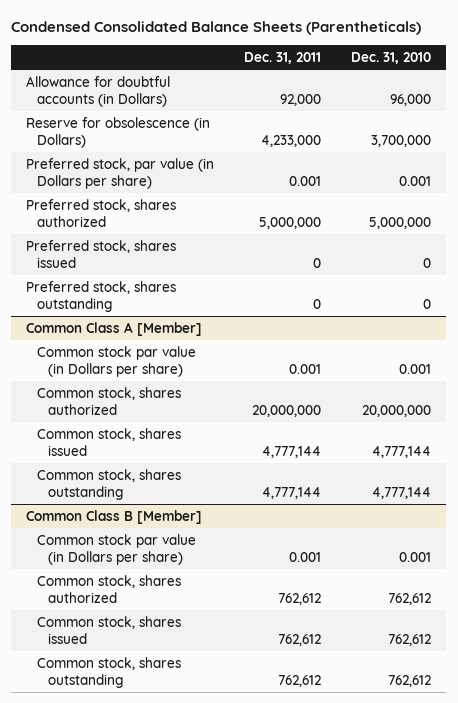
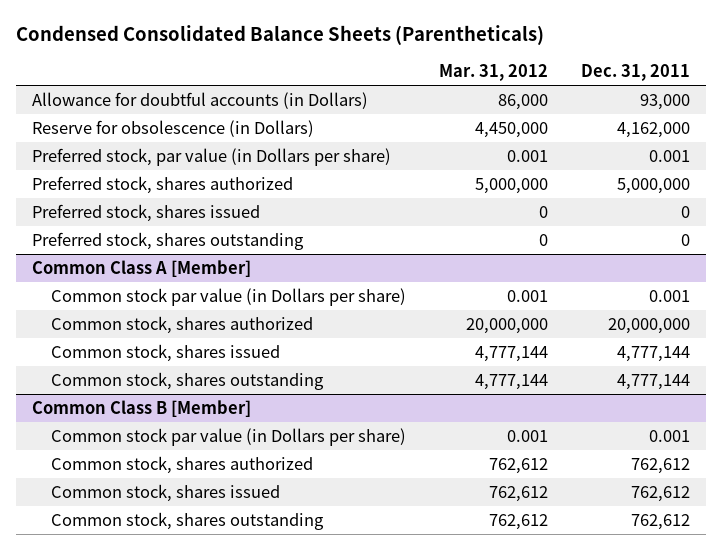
- | Dec. 31, 2011 | Dec. 31, 2010
+ | Mar. 31, 2012 | Dec. 31, 2011
- Allowance for doubtful accounts (in Dollars) | 92,000 | 96,000
- Reserve for obsolescence (in Dollars) | 4,233,000 | 3,700,000
+ Allowance for doubtful accounts (in Dollars) | 86,000 | 93,000
+ Reserve for obsolescence (in Dollars) | 4,450,000 | 4,162,000

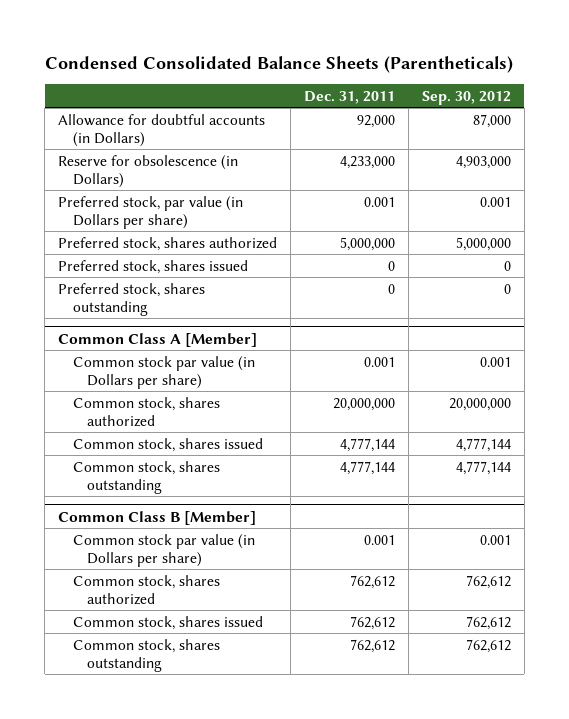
- | Mar. 31, 2012 | Dec. 31, 2011
+ | Dec. 31, 2011 | Sep. 30, 2012
- Allowance for doubtful accounts (in Dollars) | 86,000 | 93,000
- Reserve for obsolescence (in Dollars) | 4,450,000 | 4,162,000
+ Allowance for doubtful accounts (in Dollars) | 92,000 | 87,000
+ Reserve for obsolescence (in Dollars) | 4,233,000 | 4,903,000

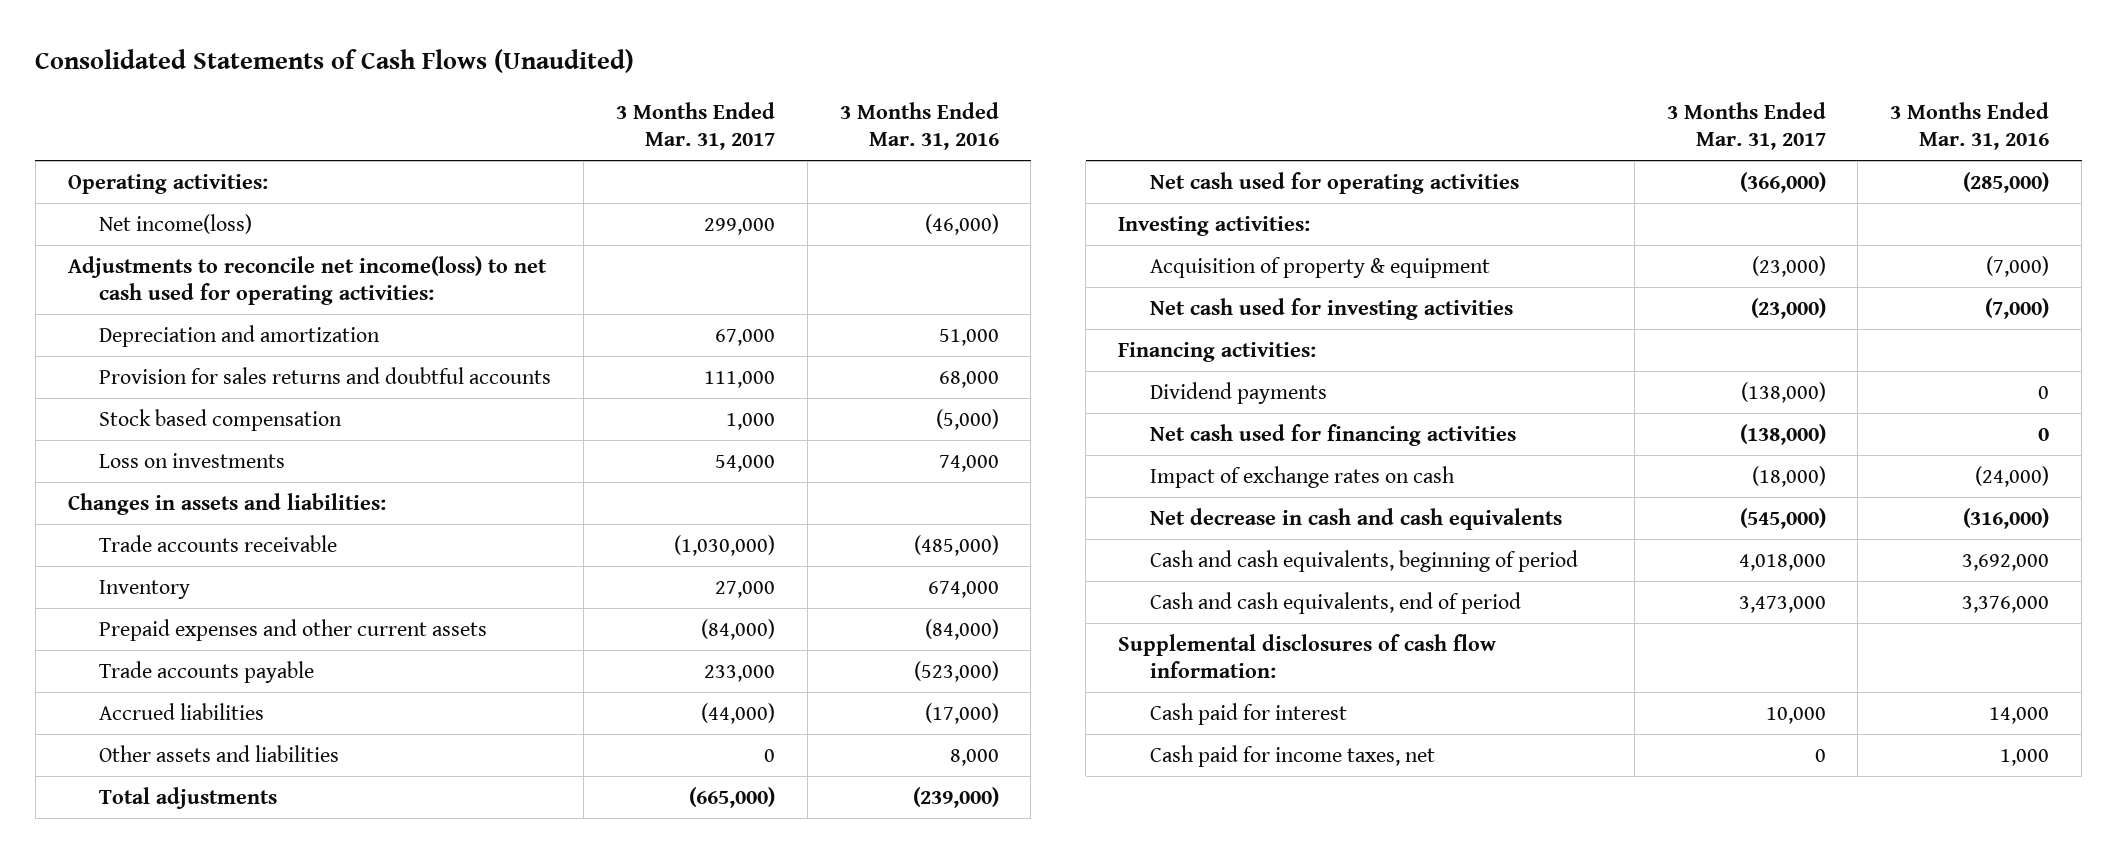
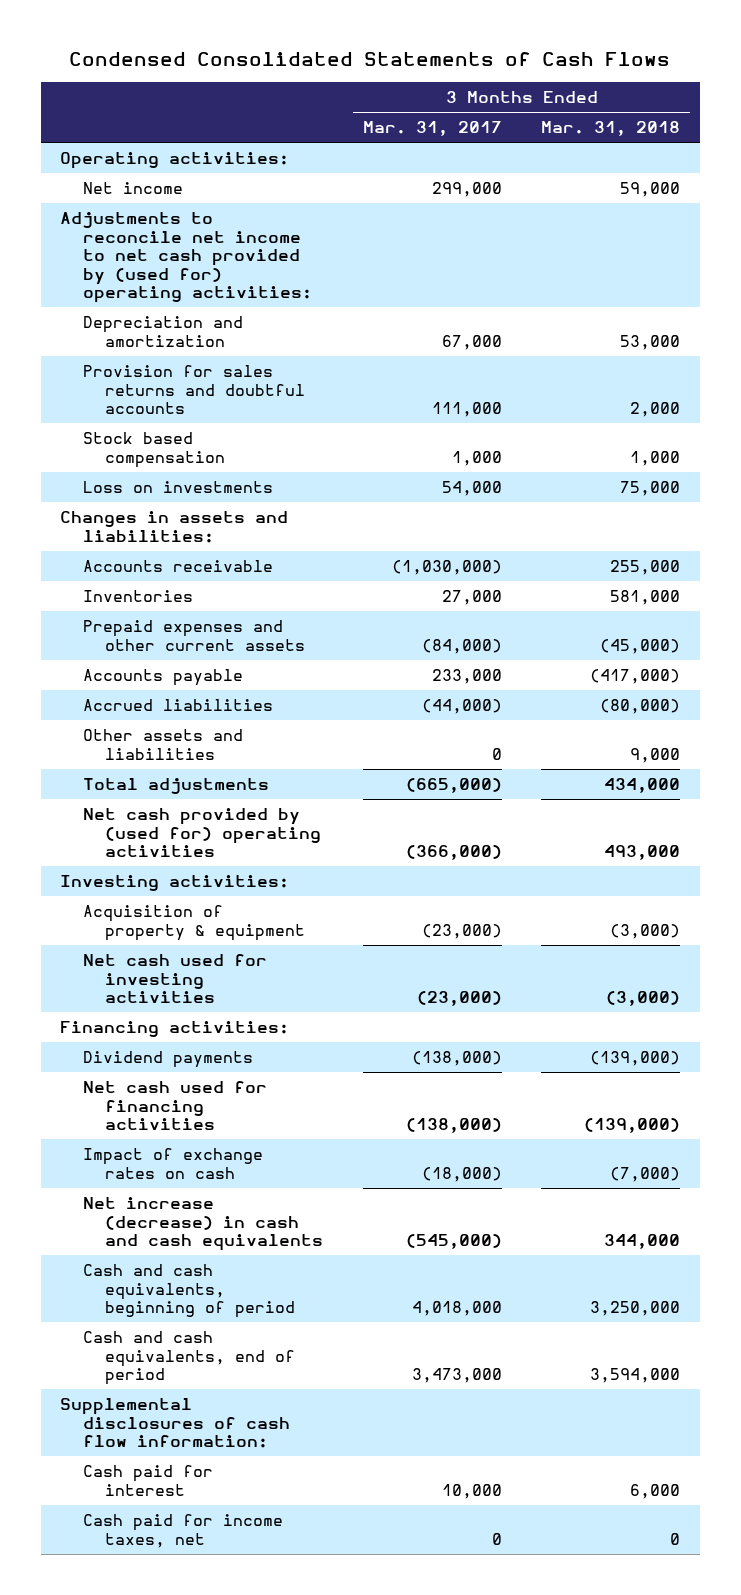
- Consolidated Statements of Cash Flows (Unaudited)
+ Condensed Consolidated Statements of Cash Flows
- | 3 Months Ended Mar. 31, 2017 | 3 Months Ended Mar. 31, 2016
+ | 3 Months Ended Mar. 31, 2017 | 3 Months Ended Mar. 31, 2018
- Net income(loss) | 299,000 | (46,000)
- Adjustments to reconcile net income(loss) to net cash used for operating activities:
+ Net income | 299,000 | 59,000
+ Adjustments to reconcile net income to net cash provided by (used for) operating activities:
- Trade accounts receivable | (1,030,000) | (485,000)
- Inventory | 27,000 | 674,000
+ Accounts receivable | (1,030,000) | 255,000
+ Inventories | 27,000 | 581,000
- Trade accounts payable | 233,000 | (523,000)
+ Accounts payable | 233,000 | (417,000)
- Net cash used for operating activities | (366,000) | (285,000)
+ Net cash provided by (used for) operating activities | (366,000) | 493,000
- Net decrease in cash and cash equivalents | (545,000) | (316,000)
+ Net increase (decrease) in cash and cash equivalents | (545,000) | 344,000

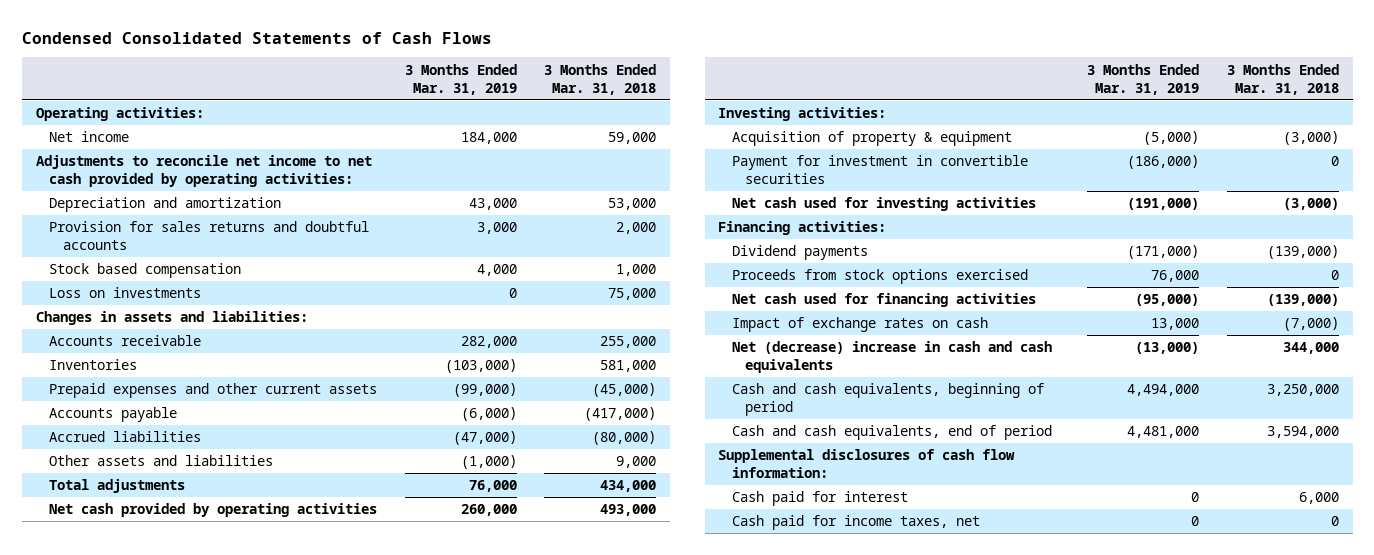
- | 3 Months Ended Mar. 31, 2017 | 3 Months Ended Mar. 31, 2018
+ | 3 Months Ended Mar. 31, 2019 | 3 Months Ended Mar. 31, 2018
- Adjustments to reconcile net income to net cash provided by (used for) operating activities:
+ Adjustments to reconcile net income to net cash provided by operating activities:
- Net cash provided by (used for) operating activities | (366,000) | 493,000
+ Net cash provided by operating activities | 260,000 | 493,000
+ Payment for investment in convertible securities | (186,000) | 0
+ Proceeds from stock options exercised | 76,000 | 0
- Net increase (decrease) in cash and cash equivalents | (545,000) | 344,000
+ Net (decrease) increase in cash and cash equivalents | (13,000) | 344,000

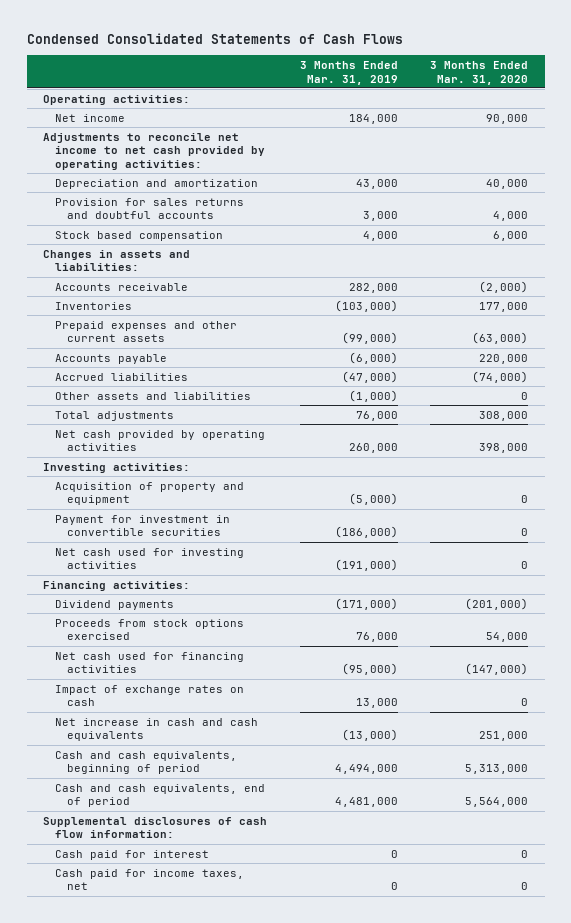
- | 3 Months Ended Mar. 31, 2019 | 3 Months Ended Mar. 31, 2018
+ | 3 Months Ended Mar. 31, 2019 | 3 Months Ended Mar. 31, 2020
- Loss on investments | 0 | 75,000
- Acquisition of property & equipment | (5,000) | (3,000)
+ Acquisition of property and equipment | (5,000) | 0
- Net (decrease) increase in cash and cash equivalents | (13,000) | 344,000
+ Net increase in cash and cash equivalents | (13,000) | 251,000

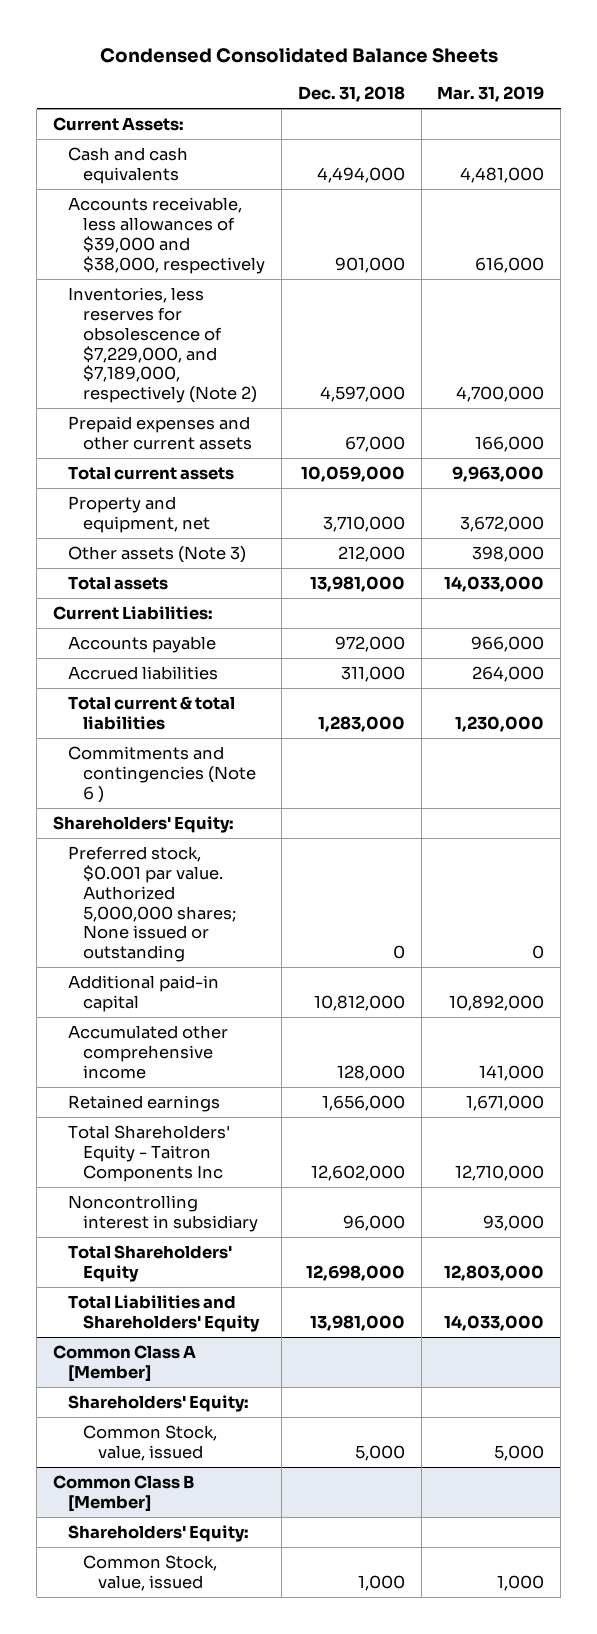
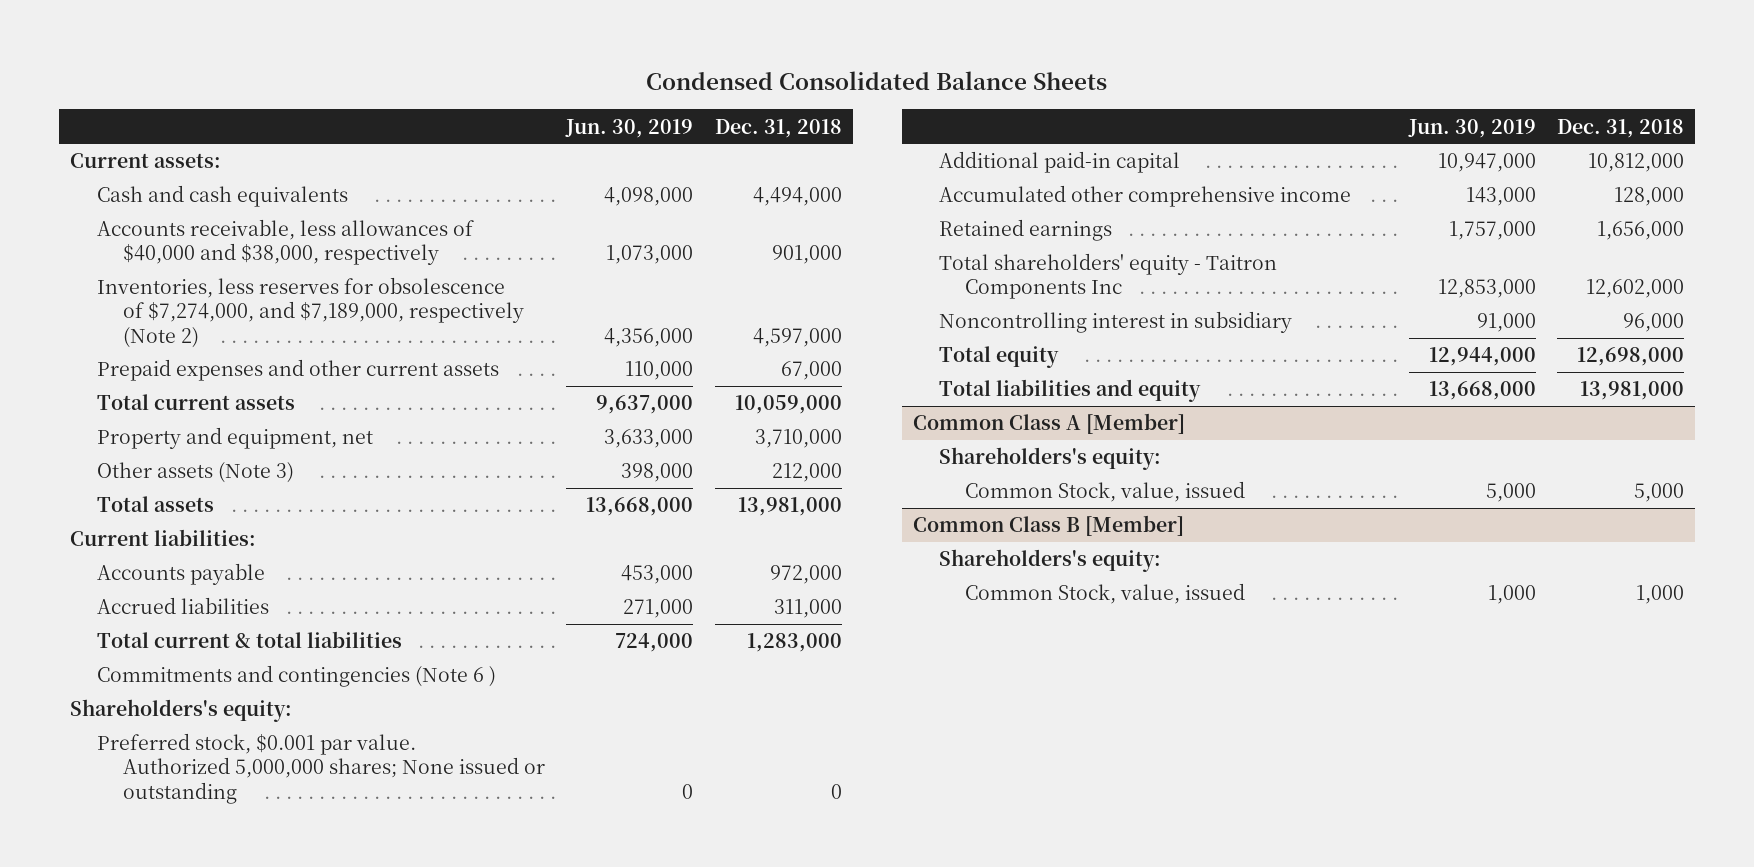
- | Dec. 31, 2018 | Mar. 31, 2019
+ | Jun. 30, 2019 | Dec. 31, 2018
- Current Assets:
+ Current assets:
- Accounts receivable, less allowances of $39,000 and $38,000, respectively | 901,000 | 616,000
- Inventories, less reserves for obsolescence of $7,229,000, and $7,189,000, respectively (Note 2) | 4,597,000 | 4,700,000
+ Accounts receivable, less allowances of $40,000 and $38,000, respectively | 1,073,000 | 901,000
+ Inventories, less reserves for obsolescence of $7,274,000, and $7,189,000, respectively (Note 2) | 4,356,000 | 4,597,000
- Current Liabilities:
+ Current liabilities:
- Shareholders' Equity:
+ Shareholders's equity:
- Total Shareholders' Equity - Taitron Components Inc | 12,602,000 | 12,710,000
+ Total shareholders' equity - Taitron Components Inc | 12,853,000 | 12,602,000
- Total Shareholders' Equity | 12,698,000 | 12,803,000
- Total Liabilities and Shareholders' Equity | 13,981,000 | 14,033,000
+ Total equity | 12,944,000 | 12,698,000
+ Total liabilities and equity | 13,668,000 | 13,981,000
@ Common Class A [Member]
- Shareholders' Equity:
+ Shareholders's equity:
@ Common Class B [Member]
- Shareholders' Equity:
+ Shareholders's equity:

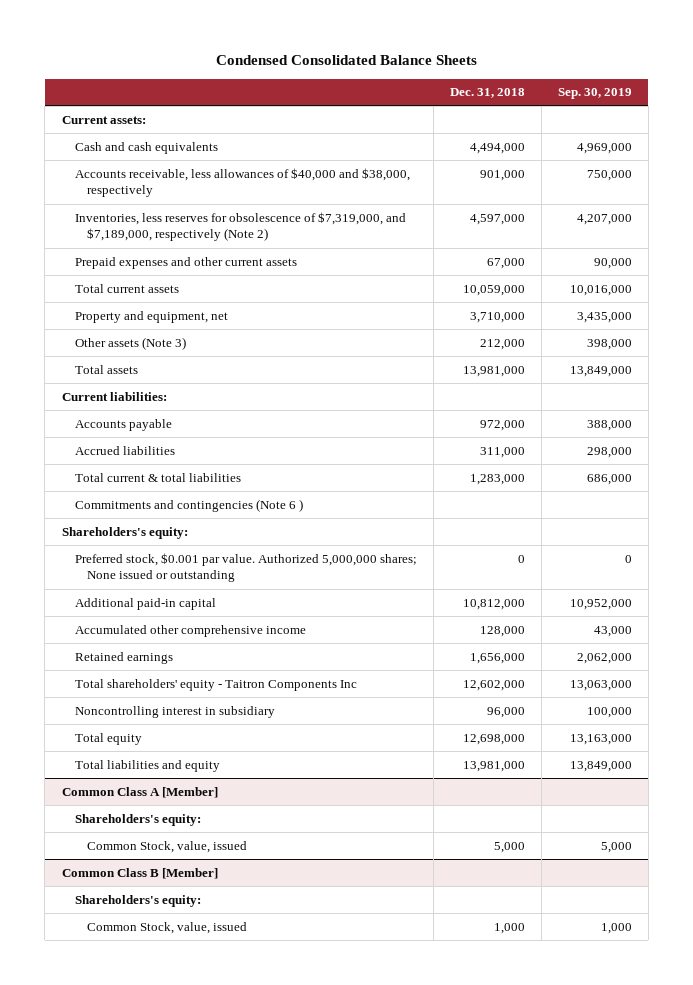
- | Jun. 30, 2019 | Dec. 31, 2018
+ | Dec. 31, 2018 | Sep. 30, 2019
- Inventories, less reserves for obsolescence of $7,274,000, and $7,189,000, respectively (Note 2) | 4,356,000 | 4,597,000
+ Inventories, less reserves for obsolescence of $7,319,000, and $7,189,000, respectively (Note 2) | 4,597,000 | 4,207,000

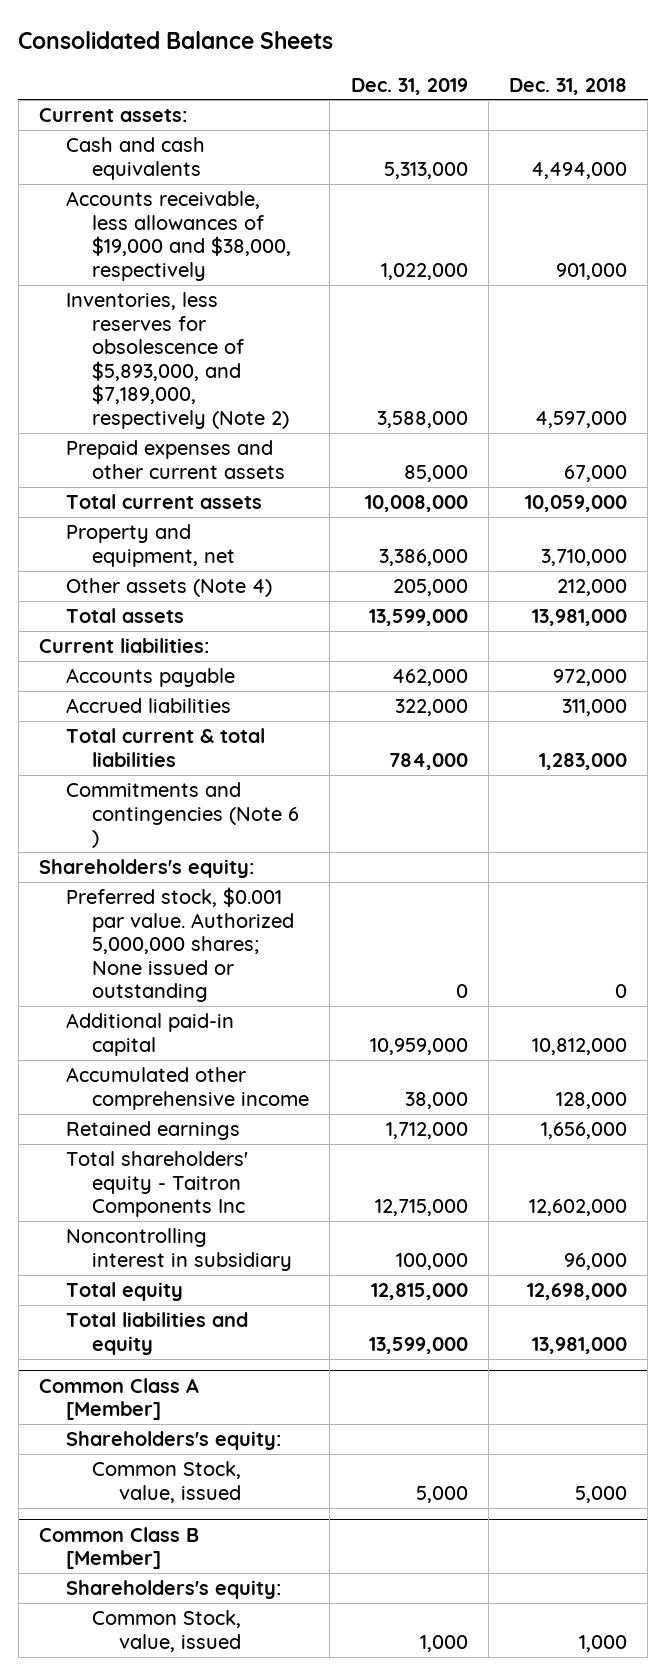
- Condensed Consolidated Balance Sheets
+ Consolidated Balance Sheets
- | Dec. 31, 2018 | Sep. 30, 2019
+ | Dec. 31, 2019 | Dec. 31, 2018
- Accounts receivable, less allowances of $40,000 and $38,000, respectively | 901,000 | 750,000
- Inventories, less reserves for obsolescence of $7,319,000, and $7,189,000, respectively (Note 2) | 4,597,000 | 4,207,000
+ Accounts receivable, less allowances of $19,000 and $38,000, respectively | 1,022,000 | 901,000
+ Inventories, less reserves for obsolescence of $5,893,000, and $7,189,000, respectively (Note 2) | 3,588,000 | 4,597,000
- Other assets (Note 3) | 212,000 | 398,000
+ Other assets (Note 4) | 205,000 | 212,000

